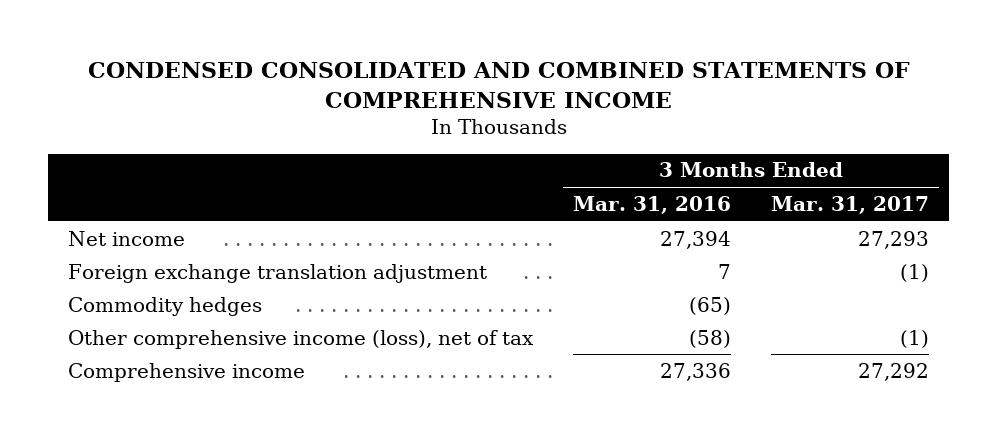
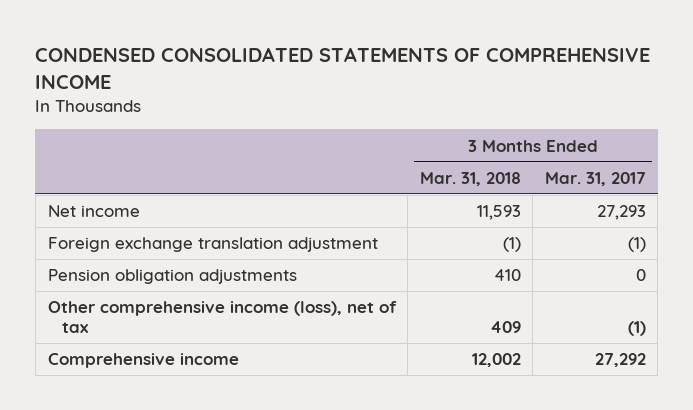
- CONDENSED CONSOLIDATED AND COMBINED STATEMENTS OF COMPREHENSIVE INCOME
+ CONDENSED CONSOLIDATED STATEMENTS OF COMPREHENSIVE INCOME
- | 3 Months Ended Mar. 31, 2016 | 3 Months Ended Mar. 31, 2017
+ | 3 Months Ended Mar. 31, 2018 | 3 Months Ended Mar. 31, 2017
- Commodity hedges | (65) |
+ Pension obligation adjustments | 410 | 0

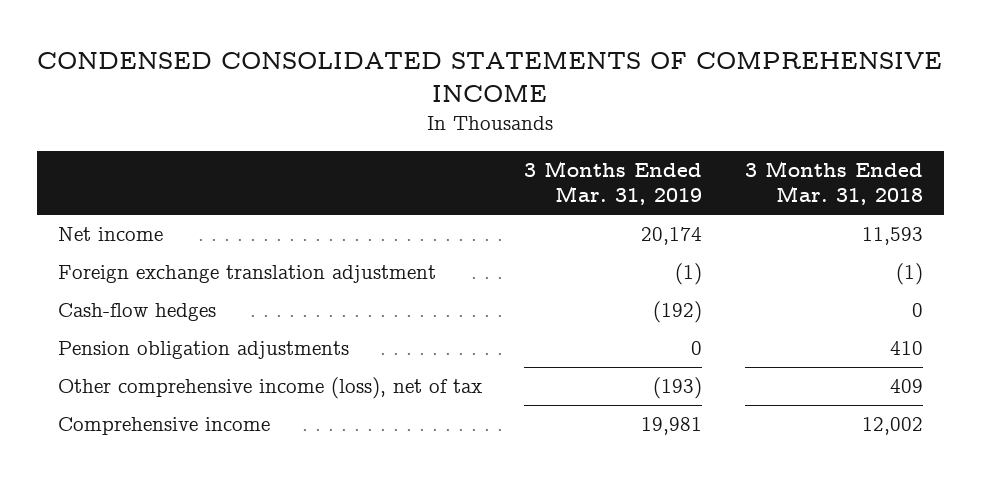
- | 3 Months Ended Mar. 31, 2018 | 3 Months Ended Mar. 31, 2017
+ | 3 Months Ended Mar. 31, 2019 | 3 Months Ended Mar. 31, 2018
+ Cash-flow hedges | (192) | 0

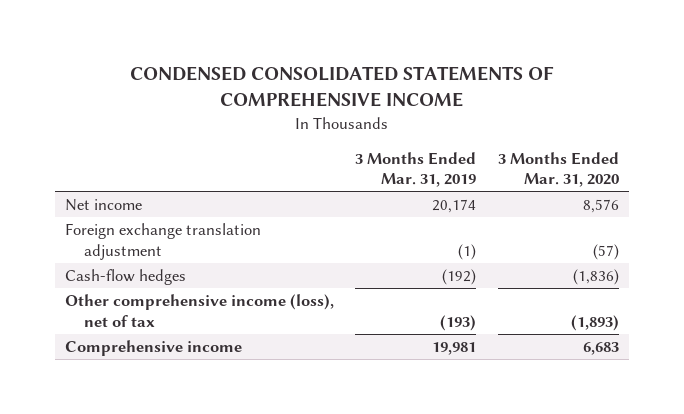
- | 3 Months Ended Mar. 31, 2019 | 3 Months Ended Mar. 31, 2018
+ | 3 Months Ended Mar. 31, 2019 | 3 Months Ended Mar. 31, 2020
- Pension obligation adjustments | 0 | 410

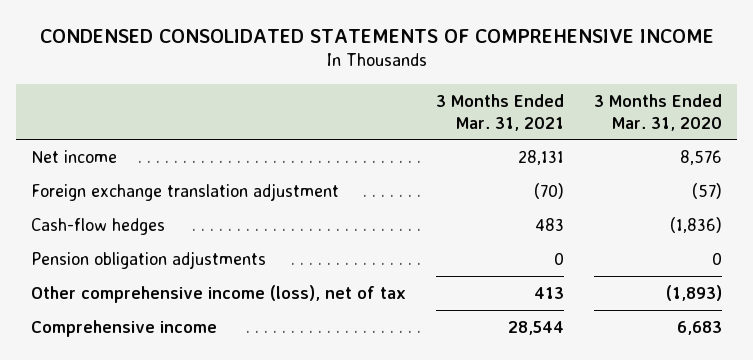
- | 3 Months Ended Mar. 31, 2019 | 3 Months Ended Mar. 31, 2020
+ | 3 Months Ended Mar. 31, 2021 | 3 Months Ended Mar. 31, 2020
+ Pension obligation adjustments | 0 | 0

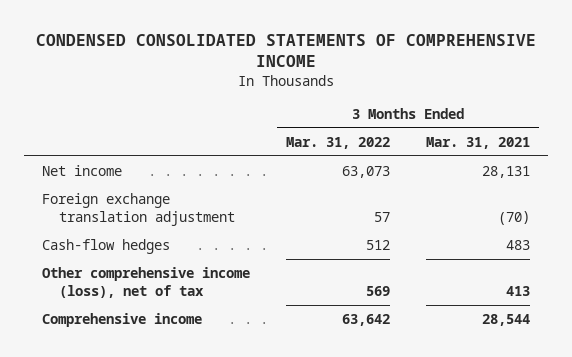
- | 3 Months Ended Mar. 31, 2021 | 3 Months Ended Mar. 31, 2020
+ | 3 Months Ended Mar. 31, 2022 | 3 Months Ended Mar. 31, 2021
- Pension obligation adjustments | 0 | 0

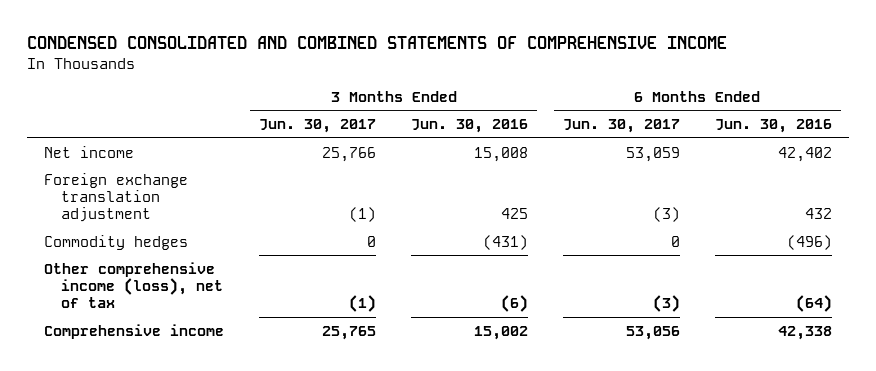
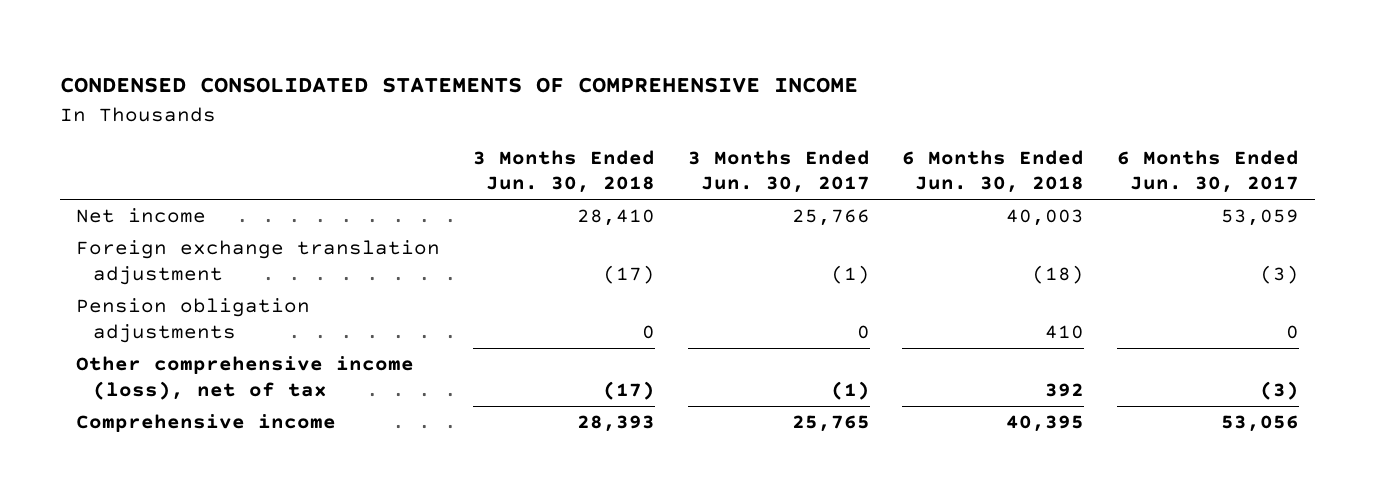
- CONDENSED CONSOLIDATED AND COMBINED STATEMENTS OF COMPREHENSIVE INCOME
+ CONDENSED CONSOLIDATED STATEMENTS OF COMPREHENSIVE INCOME
- | 3 Months Ended Jun. 30, 2017 | 3 Months Ended Jun. 30, 2016 | 6 Months Ended Jun. 30, 2017 | 6 Months Ended Jun. 30, 2016
+ | 3 Months Ended Jun. 30, 2018 | 3 Months Ended Jun. 30, 2017 | 6 Months Ended Jun. 30, 2018 | 6 Months Ended Jun. 30, 2017
- Commodity hedges | 0 | (431) | 0 | (496)
+ Pension obligation adjustments | 0 | 0 | 410 | 0

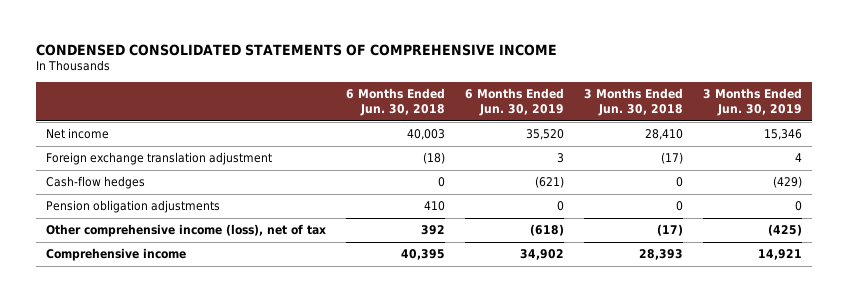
- | 3 Months Ended Jun. 30, 2018 | 3 Months Ended Jun. 30, 2017 | 6 Months Ended Jun. 30, 2018 | 6 Months Ended Jun. 30, 2017
+ | 6 Months Ended Jun. 30, 2018 | 6 Months Ended Jun. 30, 2019 | 3 Months Ended Jun. 30, 2018 | 3 Months Ended Jun. 30, 2019
+ Cash-flow hedges | 0 | (621) | 0 | (429)

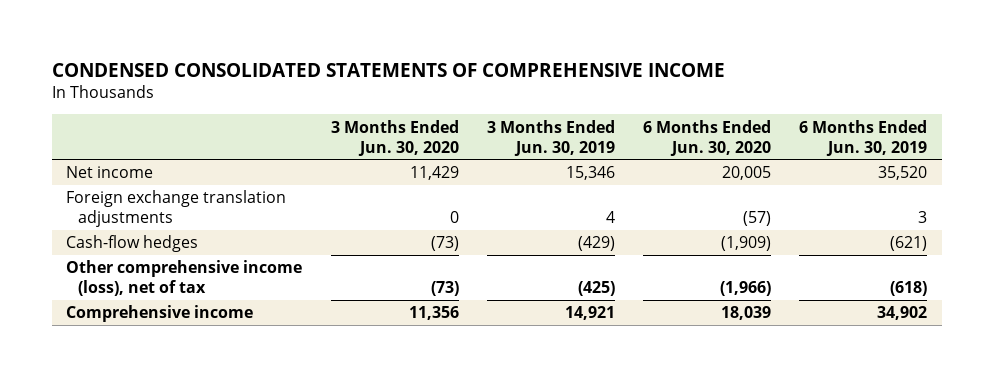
- | 6 Months Ended Jun. 30, 2018 | 6 Months Ended Jun. 30, 2019 | 3 Months Ended Jun. 30, 2018 | 3 Months Ended Jun. 30, 2019
+ | 3 Months Ended Jun. 30, 2020 | 3 Months Ended Jun. 30, 2019 | 6 Months Ended Jun. 30, 2020 | 6 Months Ended Jun. 30, 2019
- Foreign exchange translation adjustment | (18) | 3 | (17) | 4
+ Foreign exchange translation adjustments | 0 | 4 | (57) | 3
- Pension obligation adjustments | 410 | 0 | 0 | 0

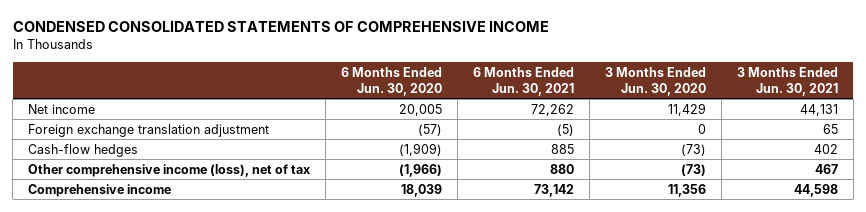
- | 3 Months Ended Jun. 30, 2020 | 3 Months Ended Jun. 30, 2019 | 6 Months Ended Jun. 30, 2020 | 6 Months Ended Jun. 30, 2019
+ | 6 Months Ended Jun. 30, 2020 | 6 Months Ended Jun. 30, 2021 | 3 Months Ended Jun. 30, 2020 | 3 Months Ended Jun. 30, 2021
- Foreign exchange translation adjustments | 0 | 4 | (57) | 3
+ Foreign exchange translation adjustment | (57) | (5) | 0 | 65

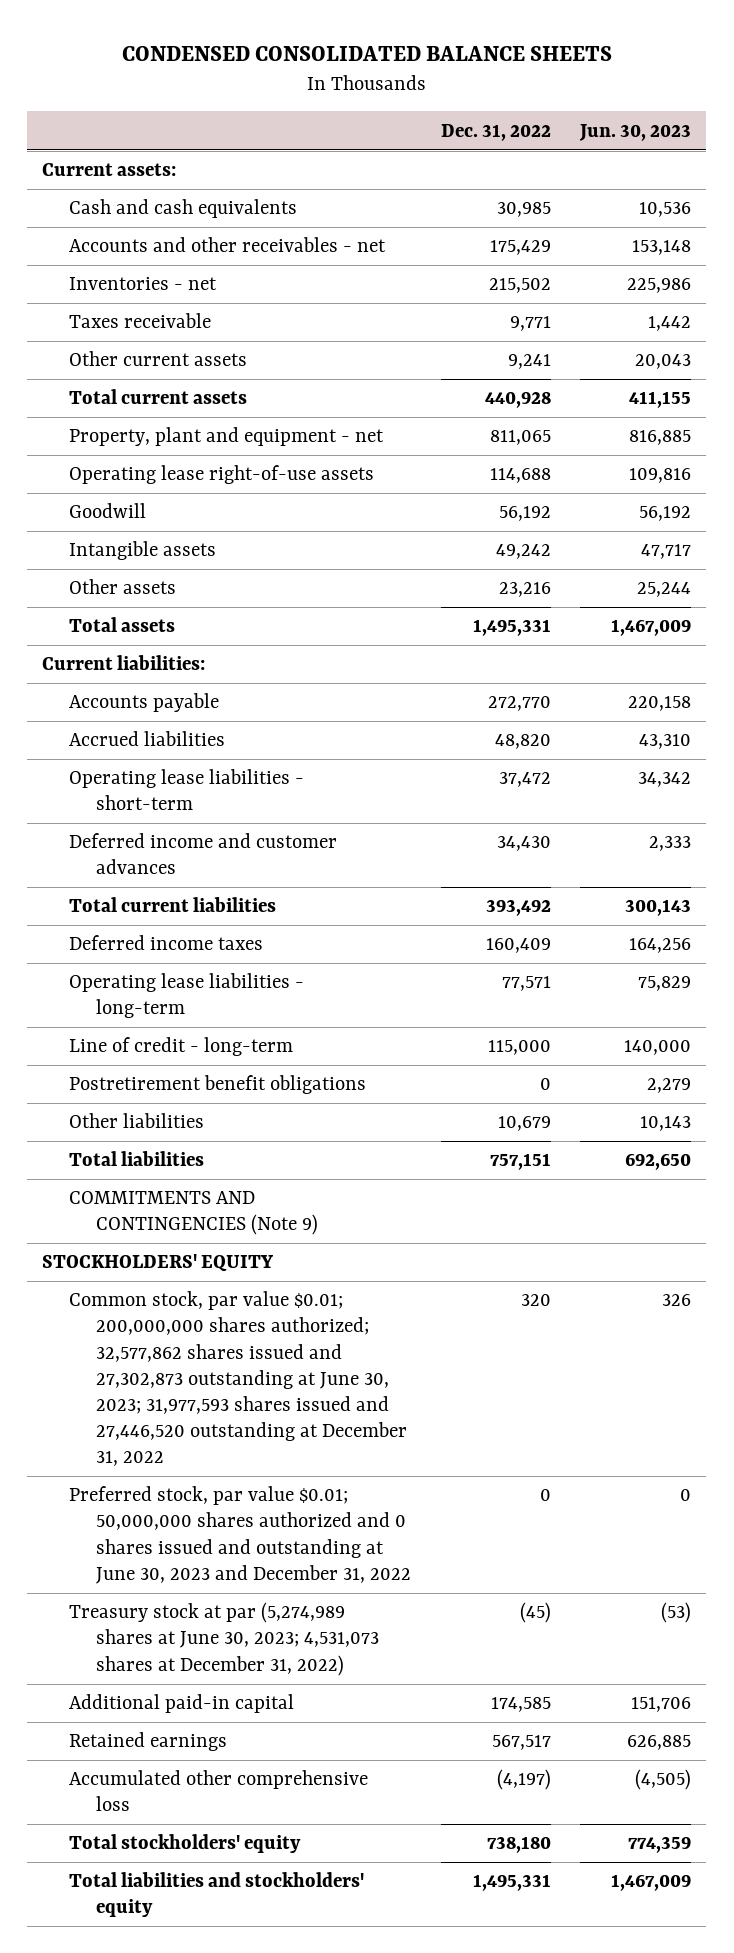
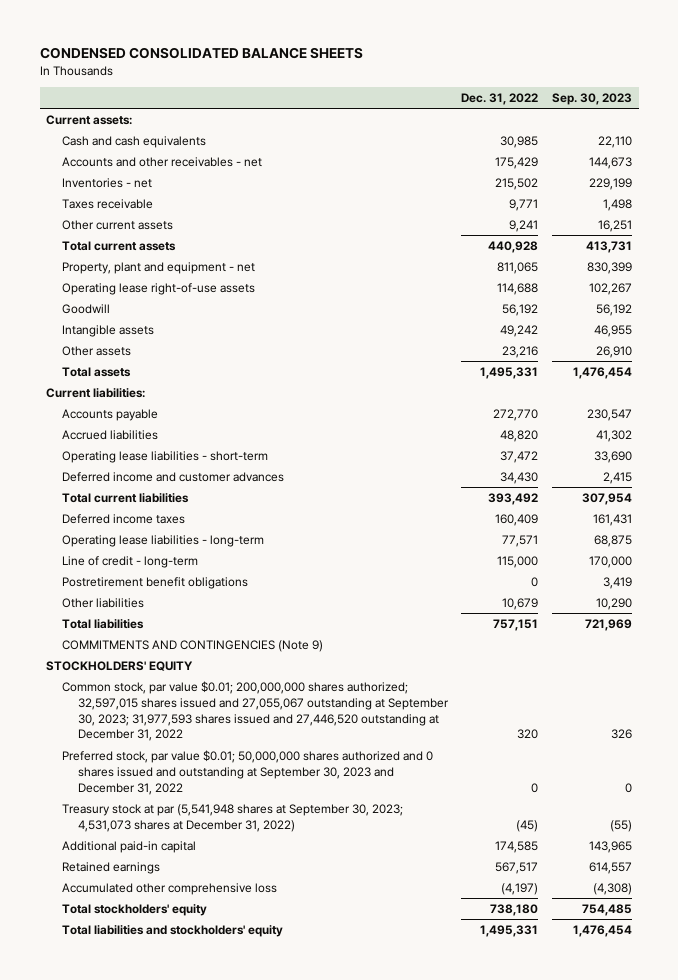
- | Dec. 31, 2022 | Jun. 30, 2023
+ | Dec. 31, 2022 | Sep. 30, 2023
- Common stock, par value $0.01; 200,000,000 shares authorized; 32,577,862 shares issued and 27,302,873 outstanding at June 30, 2023; 31,977,593 shares issued and 27,446,520 outstanding at December 31, 2022 | 320 | 326
- Preferred stock, par value $0.01; 50,000,000 shares authorized and 0 shares issued and outstanding at June 30, 2023 and December 31, 2022 | 0 | 0
- Treasury stock at par (5,274,989 shares at June 30, 2023; 4,531,073 shares at December 31, 2022) | (45) | (53)
+ Common stock, par value $0.01; 200,000,000 shares authorized; 32,597,015 shares issued and 27,055,067 outstanding at September 30, 2023; 31,977,593 shares issued and 27,446,520 outstanding at December 31, 2022 | 320 | 326
+ Preferred stock, par value $0.01; 50,000,000 shares authorized and 0 shares issued and outstanding at September 30, 2023 and December 31, 2022 | 0 | 0
+ Treasury stock at par (5,541,948 shares at September 30, 2023; 4,531,073 shares at December 31, 2022) | (45) | (55)

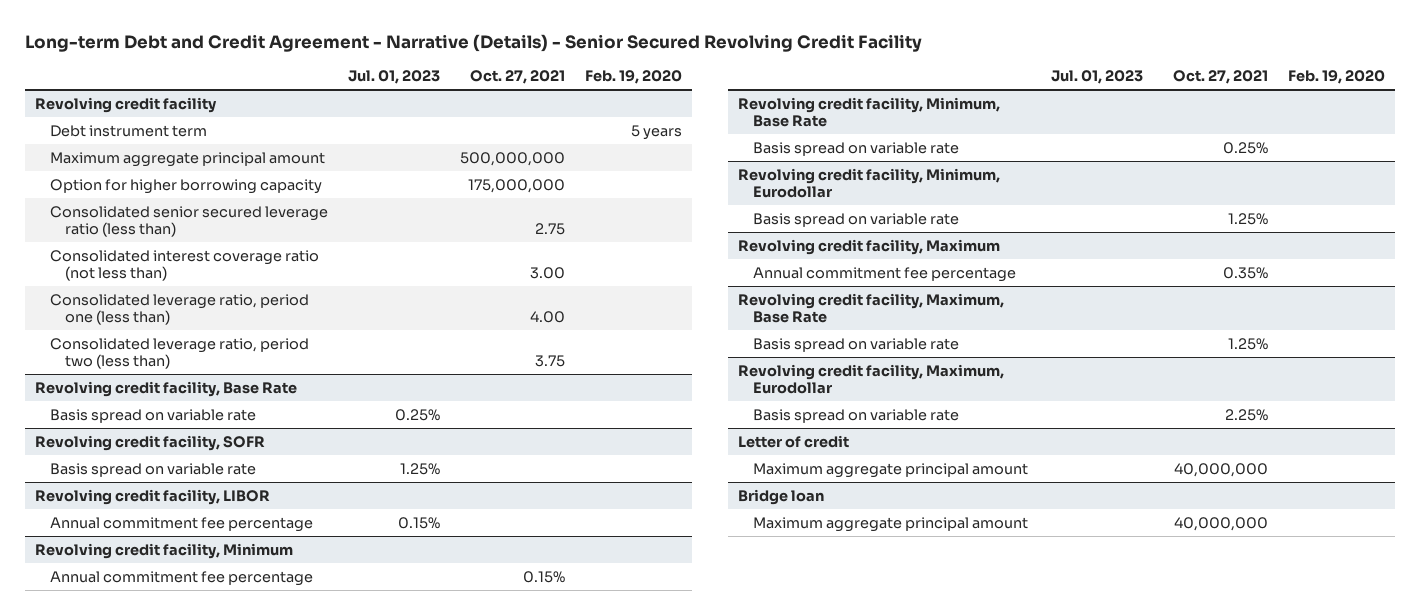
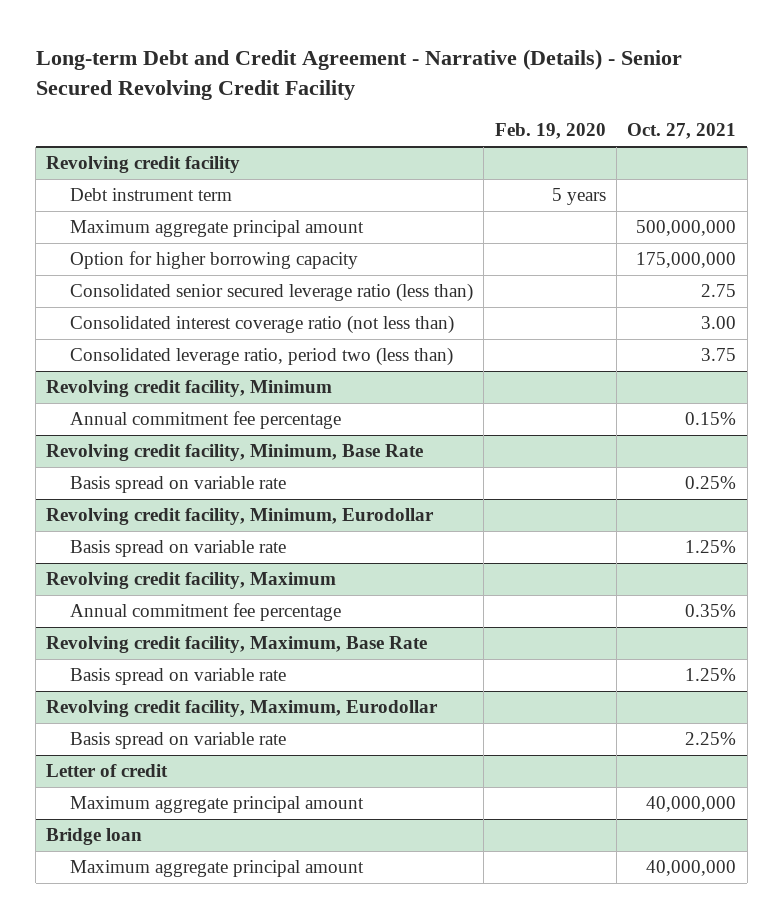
- | Jul. 01, 2023 | Oct. 27, 2021 | Feb. 19, 2020
+ | Feb. 19, 2020 | Oct. 27, 2021
@ Revolving credit facility
- Consolidated leverage ratio, period one (less than) | | 4.00 |
- Revolving credit facility, Base Rate
- Basis spread on variable rate | 0.25% | |
- Revolving credit facility, SOFR
- Basis spread on variable rate | 1.25% | |
- Revolving credit facility, LIBOR
- Annual commitment fee percentage | 0.15% | |

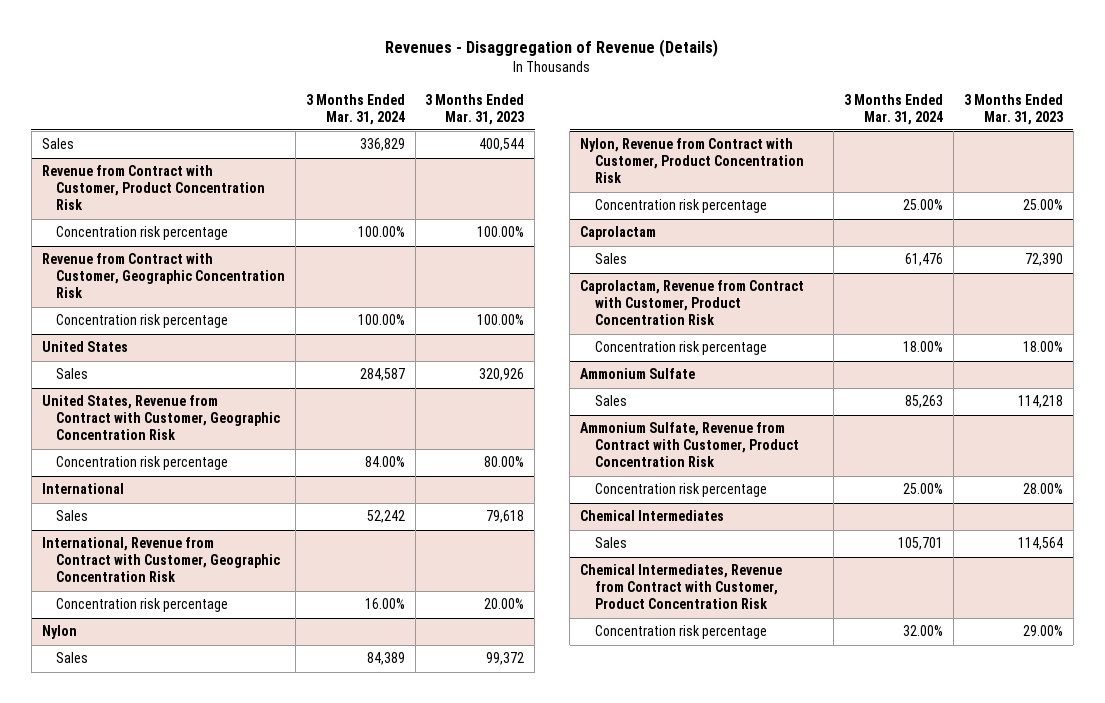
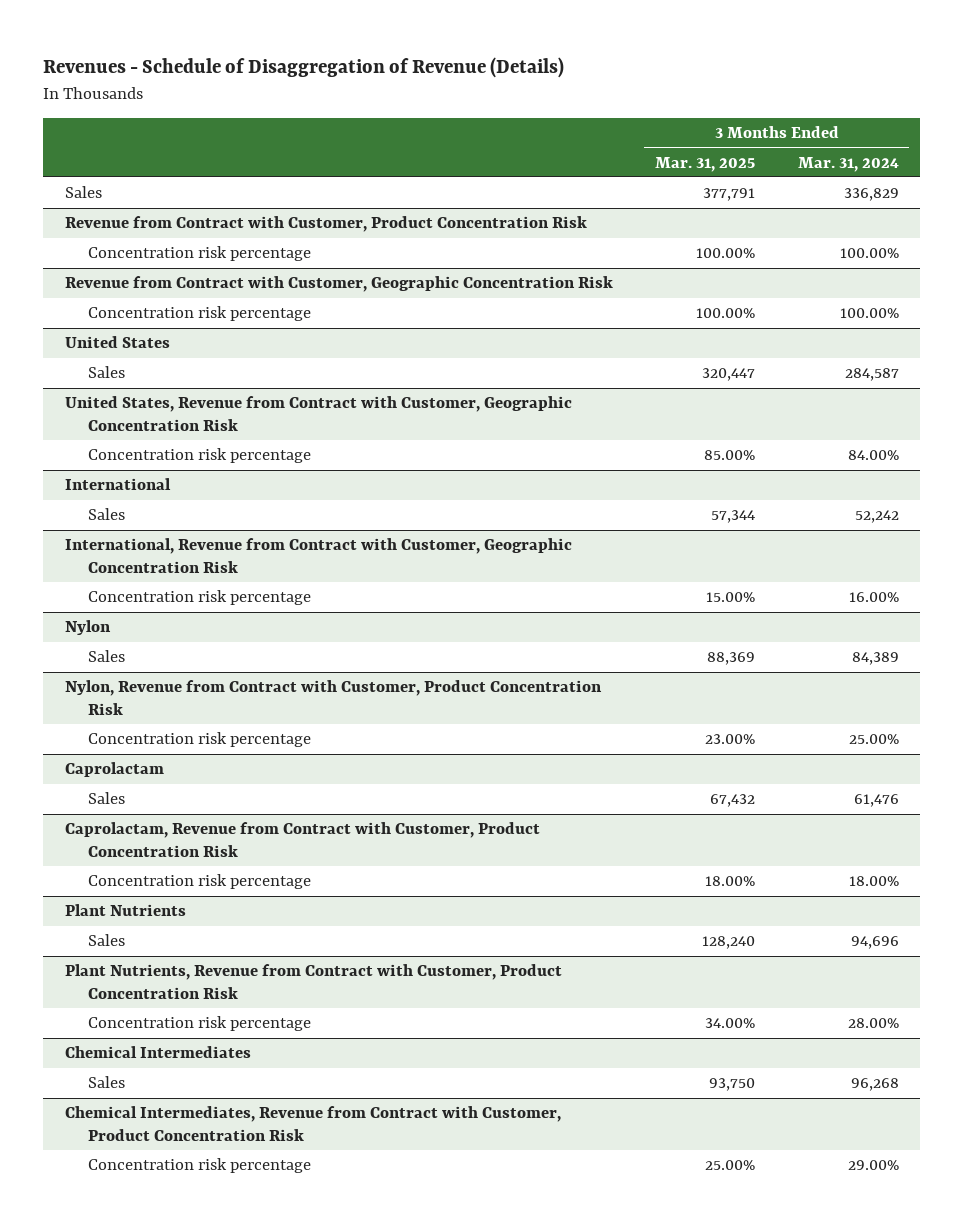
- Revenues - Disaggregation of Revenue (Details)
+ Revenues - Schedule of Disaggregation of Revenue (Details)
- | 3 Months Ended Mar. 31, 2024 | 3 Months Ended Mar. 31, 2023
+ | 3 Months Ended Mar. 31, 2025 | 3 Months Ended Mar. 31, 2024
- Ammonium Sulfate
- Sales | 85,263 | 114,218
- Ammonium Sulfate, Revenue from Contract with Customer, Product Concentration Risk
- Concentration risk percentage | 25.00% | 28.00%
+ Plant Nutrients
+ Sales | 128,240 | 94,696
+ Plant Nutrients, Revenue from Contract with Customer, Product Concentration Risk
+ Concentration risk percentage | 34.00% | 28.00%
@ Chemical Intermediates
- Sales | 105,701 | 114,564
+ Sales | 93,750 | 96,268
@ Chemical Intermediates, Revenue from Contract with Customer, Product Concentration Risk
- Concentration risk percentage | 32.00% | 29.00%
+ Concentration risk percentage | 25.00% | 29.00%

